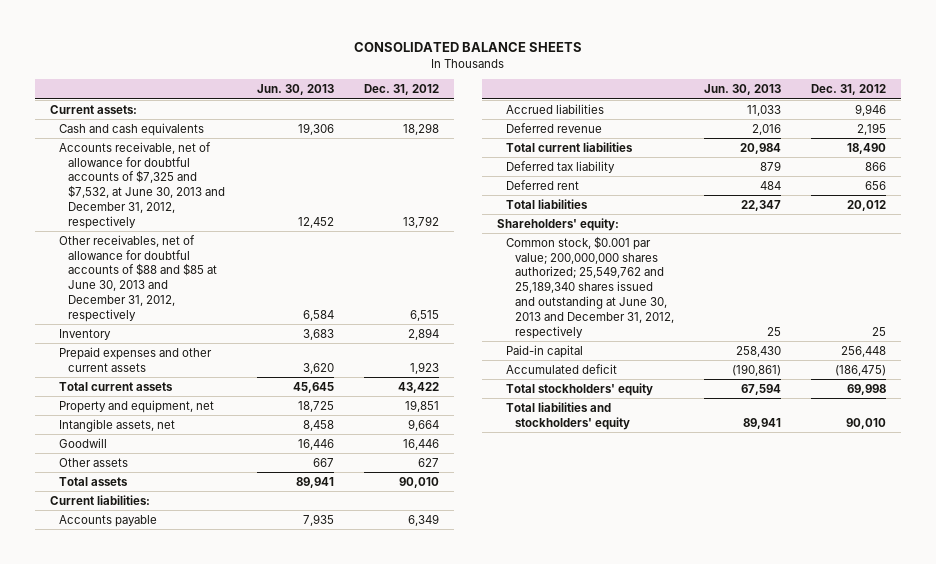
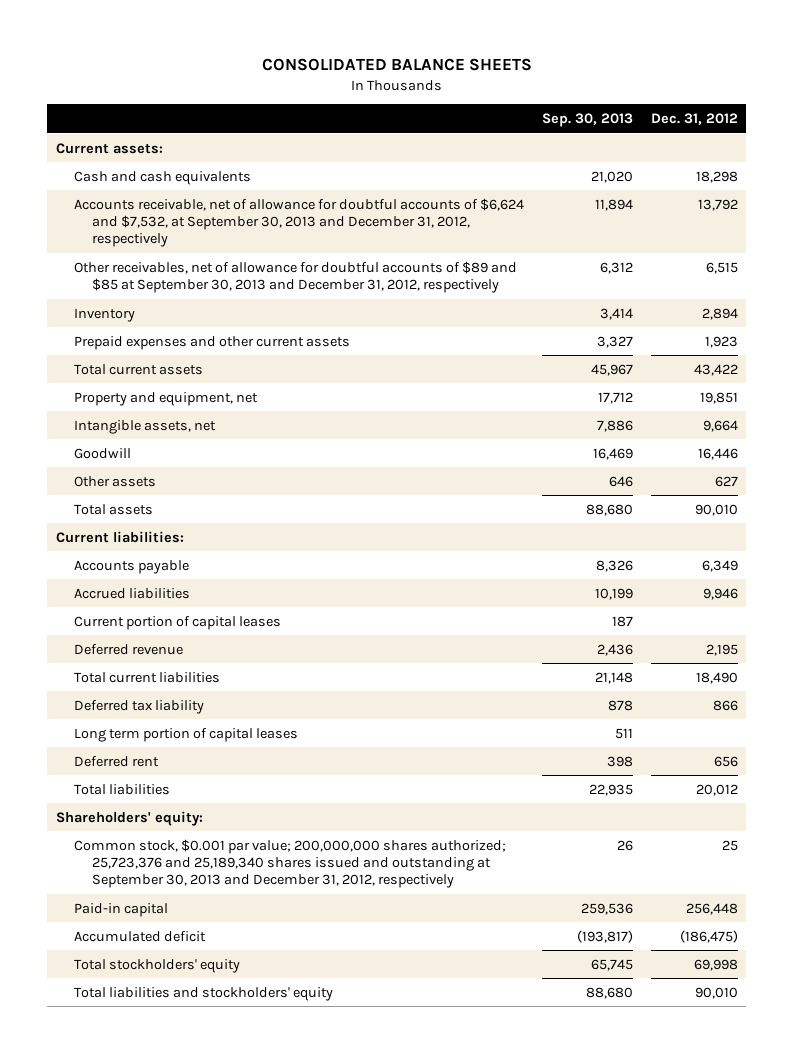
- | Jun. 30, 2013 | Dec. 31, 2012
+ | Sep. 30, 2013 | Dec. 31, 2012
- Accounts receivable, net of allowance for doubtful accounts of $7,325 and $7,532, at June 30, 2013 and December 31, 2012, respectively | 12,452 | 13,792
- Other receivables, net of allowance for doubtful accounts of $88 and $85 at June 30, 2013 and December 31, 2012, respectively | 6,584 | 6,515
+ Accounts receivable, net of allowance for doubtful accounts of $6,624 and $7,532, at September 30, 2013 and December 31, 2012, respectively | 11,894 | 13,792
+ Other receivables, net of allowance for doubtful accounts of $89 and $85 at September 30, 2013 and December 31, 2012, respectively | 6,312 | 6,515
+ Current portion of capital leases | 187 |
+ Long term portion of capital leases | 511 |
- Common stock, $0.001 par value; 200,000,000 shares authorized; 25,549,762 and 25,189,340 shares issued and outstanding at June 30, 2013 and December 31, 2012, respectively | 25 | 25
+ Common stock, $0.001 par value; 200,000,000 shares authorized; 25,723,376 and 25,189,340 shares issued and outstanding at September 30, 2013 and December 31, 2012, respectively | 26 | 25

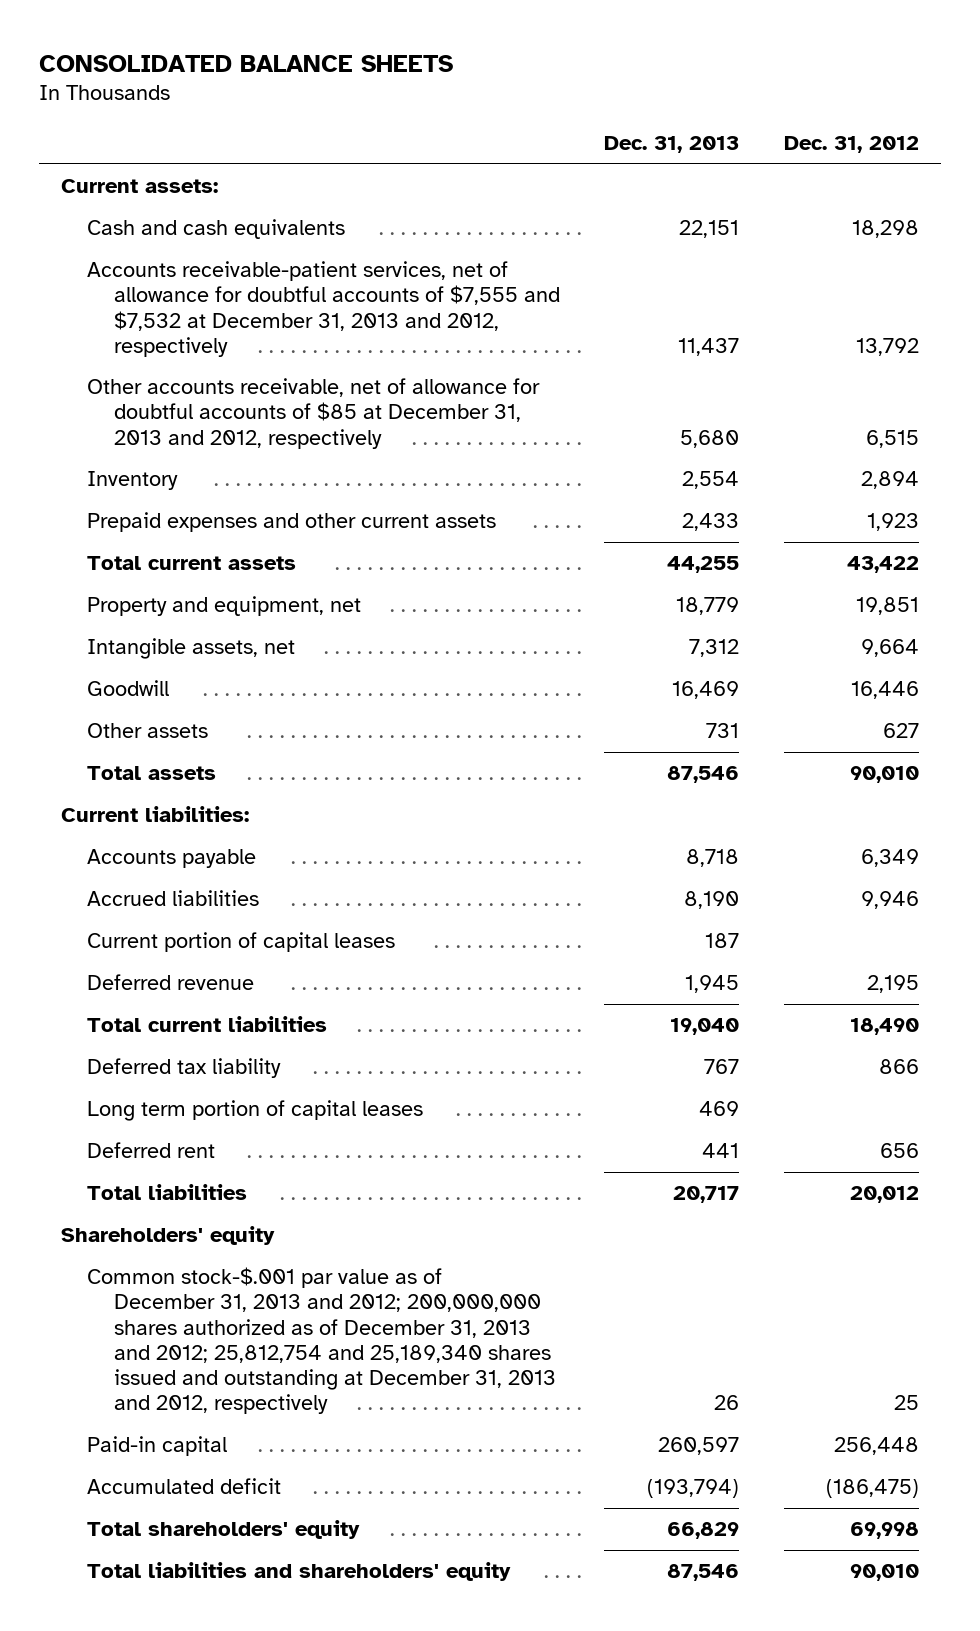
- | Sep. 30, 2013 | Dec. 31, 2012
+ | Dec. 31, 2013 | Dec. 31, 2012
- Accounts receivable, net of allowance for doubtful accounts of $6,624 and $7,532, at September 30, 2013 and December 31, 2012, respectively | 11,894 | 13,792
- Other receivables, net of allowance for doubtful accounts of $89 and $85 at September 30, 2013 and December 31, 2012, respectively | 6,312 | 6,515
+ Accounts receivable-patient services, net of allowance for doubtful accounts of $7,555 and $7,532 at December 31, 2013 and 2012, respectively | 11,437 | 13,792
+ Other accounts receivable, net of allowance for doubtful accounts of $85 at December 31, 2013 and 2012, respectively | 5,680 | 6,515
- Shareholders' equity:
- Common stock, $0.001 par value; 200,000,000 shares authorized; 25,723,376 and 25,189,340 shares issued and outstanding at September 30, 2013 and December 31, 2012, respectively | 26 | 25
+ Shareholders' equity
+ Common stock-$.001 par value as of December 31, 2013 and 2012; 200,000,000 shares authorized as of December 31, 2013 and 2012; 25,812,754 and 25,189,340 shares issued and outstanding at December 31, 2013 and 2012, respectively | 26 | 25
- Total stockholders' equity | 65,745 | 69,998
- Total liabilities and stockholders' equity | 88,680 | 90,010
+ Total shareholders' equity | 66,829 | 69,998
+ Total liabilities and shareholders' equity | 87,546 | 90,010

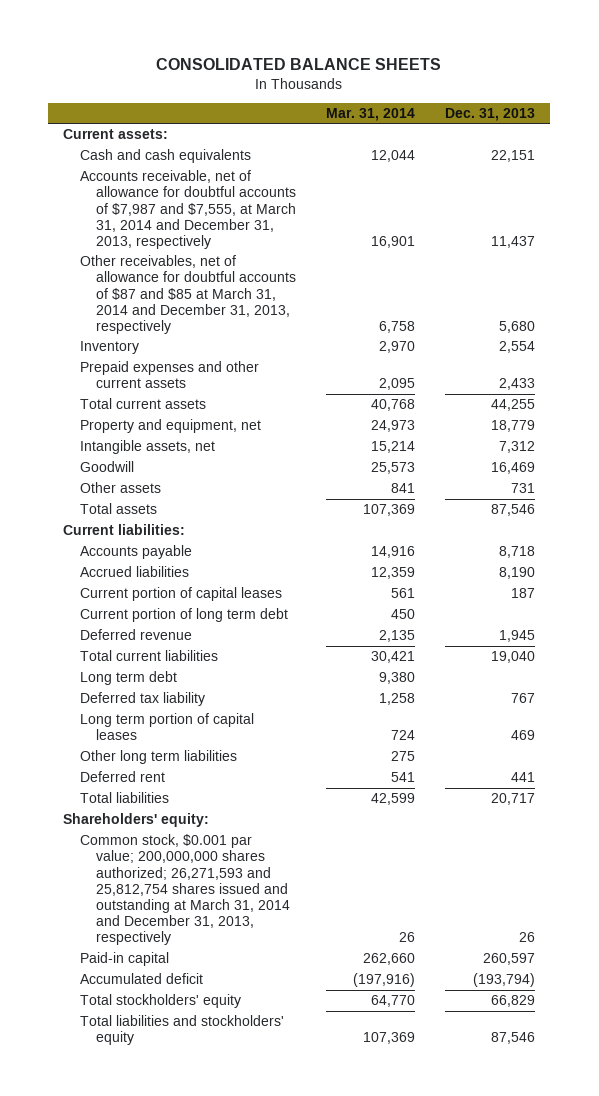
- | Dec. 31, 2013 | Dec. 31, 2012
+ | Mar. 31, 2014 | Dec. 31, 2013
- Accounts receivable-patient services, net of allowance for doubtful accounts of $7,555 and $7,532 at December 31, 2013 and 2012, respectively | 11,437 | 13,792
- Other accounts receivable, net of allowance for doubtful accounts of $85 at December 31, 2013 and 2012, respectively | 5,680 | 6,515
+ Accounts receivable, net of allowance for doubtful accounts of $7,987 and $7,555, at March 31, 2014 and December 31, 2013, respectively | 16,901 | 11,437
+ Other receivables, net of allowance for doubtful accounts of $87 and $85 at March 31, 2014 and December 31, 2013, respectively | 6,758 | 5,680
+ Current portion of long term debt | 450 |
+ Long term debt | 9,380 |
+ Other long term liabilities | 275 |
- Shareholders' equity
- Common stock-$.001 par value as of December 31, 2013 and 2012; 200,000,000 shares authorized as of December 31, 2013 and 2012; 25,812,754 and 25,189,340 shares issued and outstanding at December 31, 2013 and 2012, respectively | 26 | 25
+ Shareholders' equity:
+ Common stock, $0.001 par value; 200,000,000 shares authorized; 26,271,593 and 25,812,754 shares issued and outstanding at March 31, 2014 and December 31, 2013, respectively | 26 | 26
- Total shareholders' equity | 66,829 | 69,998
- Total liabilities and shareholders' equity | 87,546 | 90,010
+ Total stockholders' equity | 64,770 | 66,829
+ Total liabilities and stockholders' equity | 107,369 | 87,546

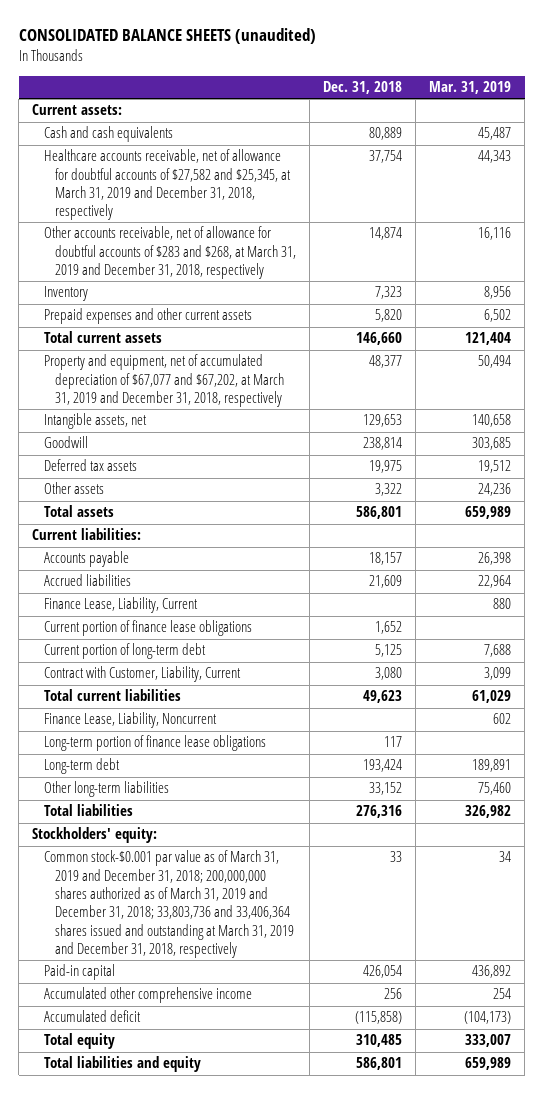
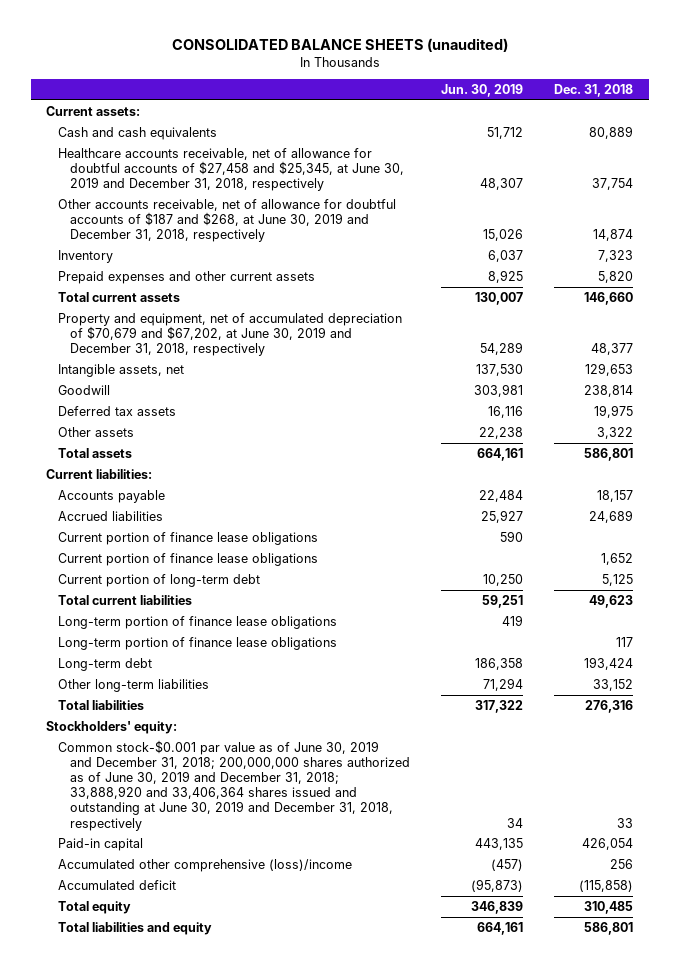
- | Dec. 31, 2018 | Mar. 31, 2019
+ | Jun. 30, 2019 | Dec. 31, 2018
- Healthcare accounts receivable, net of allowance for doubtful accounts of $27,582 and $25,345, at March 31, 2019 and December 31, 2018, respectively | 37,754 | 44,343
- Other accounts receivable, net of allowance for doubtful accounts of $283 and $268, at March 31, 2019 and December 31, 2018, respectively | 14,874 | 16,116
+ Healthcare accounts receivable, net of allowance for doubtful accounts of $27,458 and $25,345, at June 30, 2019 and December 31, 2018, respectively | 48,307 | 37,754
+ Other accounts receivable, net of allowance for doubtful accounts of $187 and $268, at June 30, 2019 and December 31, 2018, respectively | 15,026 | 14,874
- Property and equipment, net of accumulated depreciation of $67,077 and $67,202, at March 31, 2019 and December 31, 2018, respectively | 48,377 | 50,494
+ Property and equipment, net of accumulated depreciation of $70,679 and $67,202, at June 30, 2019 and December 31, 2018, respectively | 54,289 | 48,377
- Accrued liabilities | 21,609 | 22,964
- Finance Lease, Liability, Current | | 880
+ Accrued liabilities | 25,927 | 24,689
+ Current portion of finance lease obligations | 590 |
- Contract with Customer, Liability, Current | 3,080 | 3,099
- Finance Lease, Liability, Noncurrent | | 602
+ Long-term portion of finance lease obligations | 419 |
- Common stock-$0.001 par value as of March 31, 2019 and December 31, 2018; 200,000,000 shares authorized as of March 31, 2019 and December 31, 2018; 33,803,736 and 33,406,364 shares issued and outstanding at March 31, 2019 and December 31, 2018, respectively | 33 | 34
+ Common stock-$0.001 par value as of June 30, 2019 and December 31, 2018; 200,000,000 shares authorized as of June 30, 2019 and December 31, 2018; 33,888,920 and 33,406,364 shares issued and outstanding at June 30, 2019 and December 31, 2018, respectively | 34 | 33
- Accumulated other comprehensive income | 256 | 254
+ Accumulated other comprehensive (loss)/income | (457) | 256

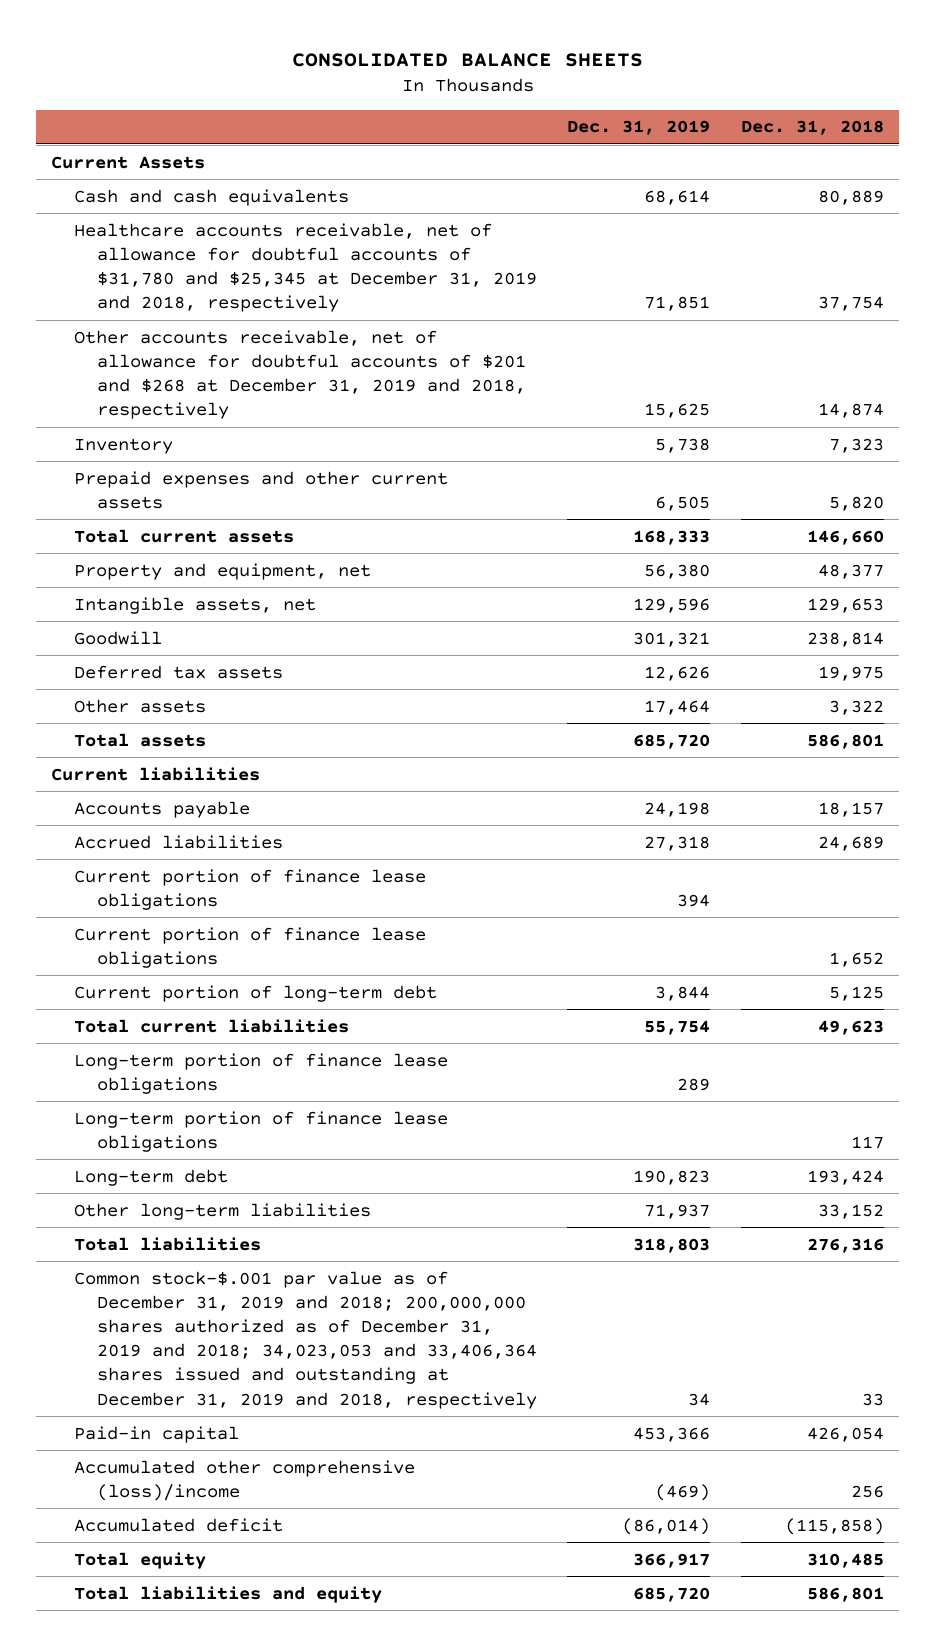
- CONSOLIDATED BALANCE SHEETS (unaudited)
+ CONSOLIDATED BALANCE SHEETS
- | Jun. 30, 2019 | Dec. 31, 2018
+ | Dec. 31, 2019 | Dec. 31, 2018
- Current assets:
+ Current Assets
- Healthcare accounts receivable, net of allowance for doubtful accounts of $27,458 and $25,345, at June 30, 2019 and December 31, 2018, respectively | 48,307 | 37,754
- Other accounts receivable, net of allowance for doubtful accounts of $187 and $268, at June 30, 2019 and December 31, 2018, respectively | 15,026 | 14,874
+ Healthcare accounts receivable, net of allowance for doubtful accounts of $31,780 and $25,345 at December 31, 2019 and 2018, respectively | 71,851 | 37,754
+ Other accounts receivable, net of allowance for doubtful accounts of $201 and $268 at December 31, 2019 and 2018, respectively | 15,625 | 14,874
- Property and equipment, net of accumulated depreciation of $70,679 and $67,202, at June 30, 2019 and December 31, 2018, respectively | 54,289 | 48,377
+ Property and equipment, net | 56,380 | 48,377
- Current liabilities:
+ Current liabilities
- Stockholders' equity:
- Common stock-$0.001 par value as of June 30, 2019 and December 31, 2018; 200,000,000 shares authorized as of June 30, 2019 and December 31, 2018; 33,888,920 and 33,406,364 shares issued and outstanding at June 30, 2019 and December 31, 2018, respectively | 34 | 33
+ Common stock-$.001 par value as of December 31, 2019 and 2018; 200,000,000 shares authorized as of December 31, 2019 and 2018; 34,023,053 and 33,406,364 shares issued and outstanding at December 31, 2019 and 2018, respectively | 34 | 33

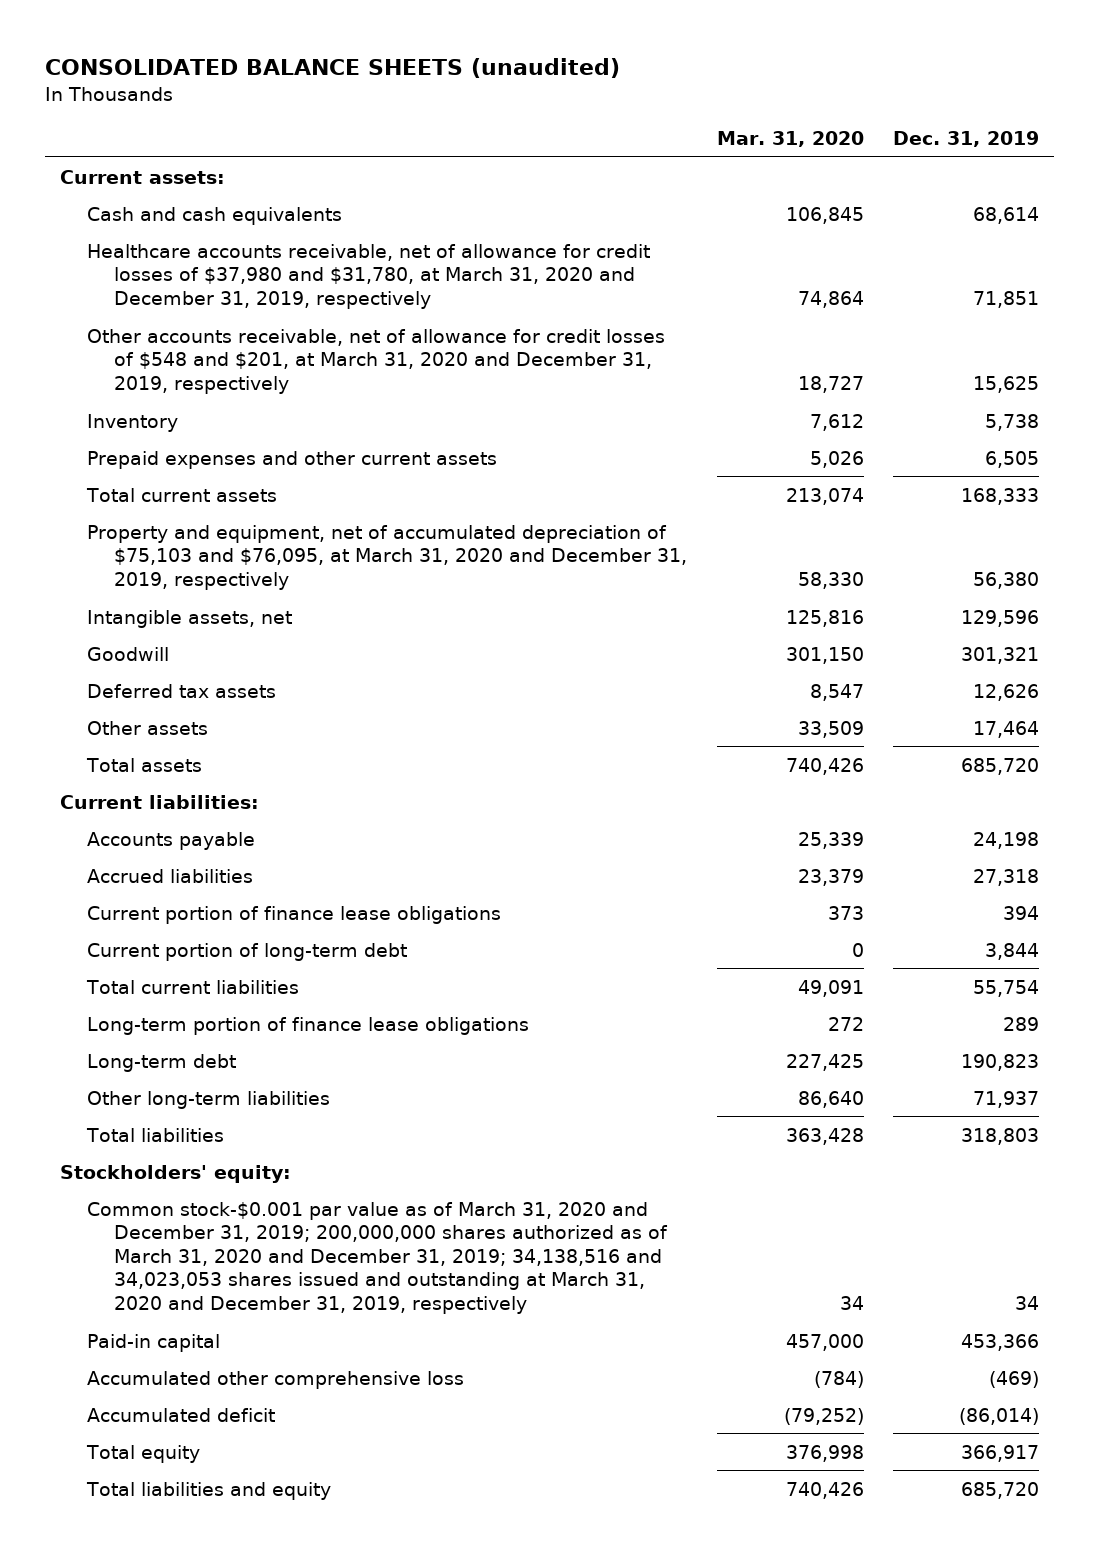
- CONSOLIDATED BALANCE SHEETS
+ CONSOLIDATED BALANCE SHEETS (unaudited)
- | Dec. 31, 2019 | Dec. 31, 2018
+ | Mar. 31, 2020 | Dec. 31, 2019
- Current Assets
+ Current assets:
- Healthcare accounts receivable, net of allowance for doubtful accounts of $31,780 and $25,345 at December 31, 2019 and 2018, respectively | 71,851 | 37,754
- Other accounts receivable, net of allowance for doubtful accounts of $201 and $268 at December 31, 2019 and 2018, respectively | 15,625 | 14,874
+ Healthcare accounts receivable, net of allowance for credit losses of $37,980 and $31,780, at March 31, 2020 and December 31, 2019, respectively | 74,864 | 71,851
+ Other accounts receivable, net of allowance for credit losses of $548 and $201, at March 31, 2020 and December 31, 2019, respectively | 18,727 | 15,625
- Property and equipment, net | 56,380 | 48,377
+ Property and equipment, net of accumulated depreciation of $75,103 and $76,095, at March 31, 2020 and December 31, 2019, respectively | 58,330 | 56,380
- Current liabilities
+ Current liabilities:
- Current portion of finance lease obligations | | 1,652
- Long-term portion of finance lease obligations | | 117
- Common stock-$.001 par value as of December 31, 2019 and 2018; 200,000,000 shares authorized as of December 31, 2019 and 2018; 34,023,053 and 33,406,364 shares issued and outstanding at December 31, 2019 and 2018, respectively | 34 | 33
+ Stockholders' equity:
+ Common stock-$0.001 par value as of March 31, 2020 and December 31, 2019; 200,000,000 shares authorized as of March 31, 2020 and December 31, 2019; 34,138,516 and 34,023,053 shares issued and outstanding at March 31, 2020 and December 31, 2019, respectively | 34 | 34
- Accumulated other comprehensive (loss)/income | (469) | 256
+ Accumulated other comprehensive loss | (784) | (469)

